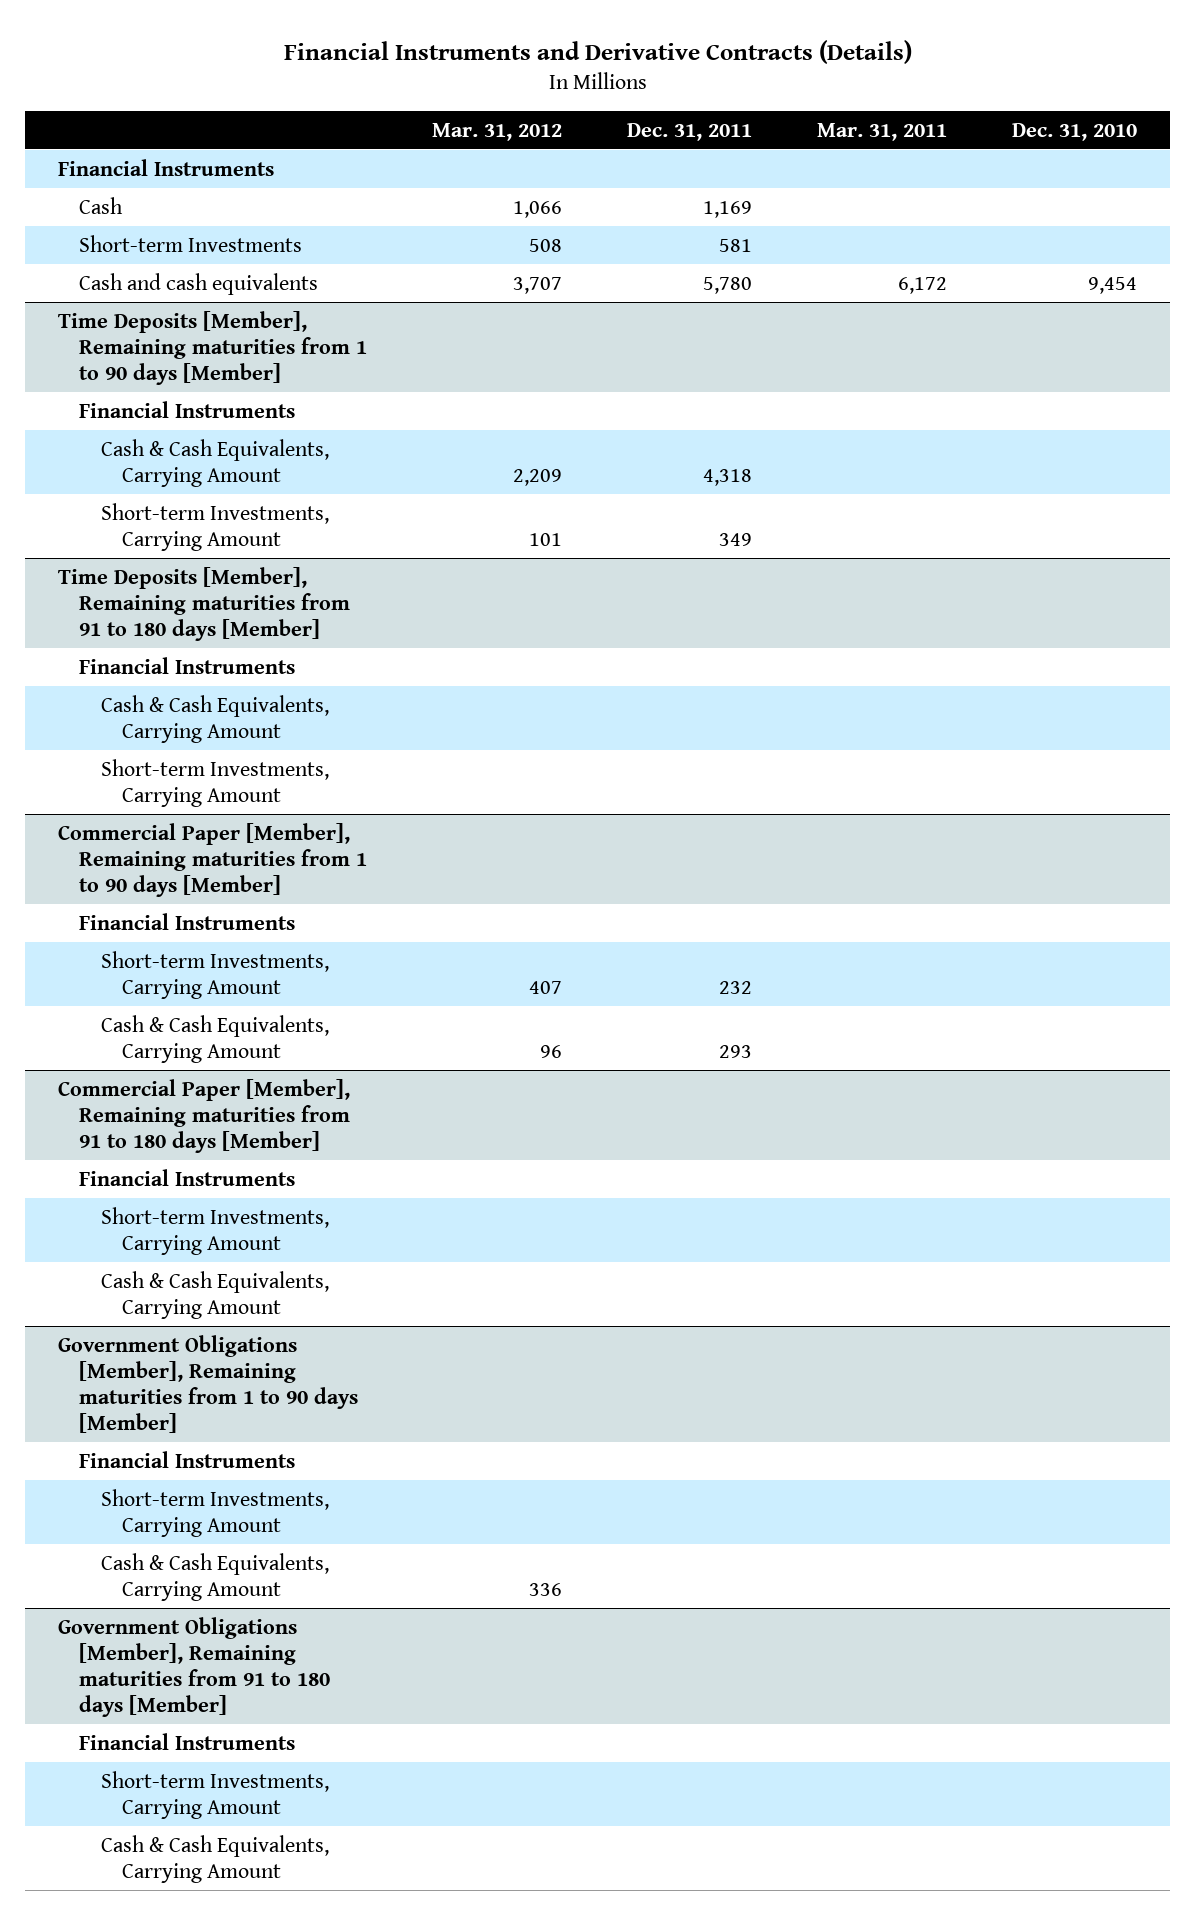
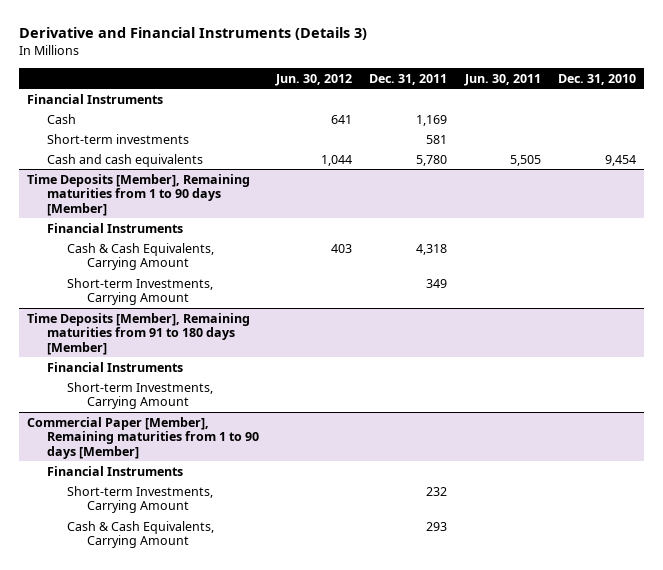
- Financial Instruments and Derivative Contracts (Details)
+ Derivative and Financial Instruments (Details 3)
- | Mar. 31, 2012 | Dec. 31, 2011 | Mar. 31, 2011 | Dec. 31, 2010
+ | Jun. 30, 2012 | Dec. 31, 2011 | Jun. 30, 2011 | Dec. 31, 2010
- Short-term Investments | 508 | 581 | |
+ Short-term investments | | 581 | |
@ Time Deposits [Member], Remaining maturities from 91 to 180 days [Member]
- Cash & Cash Equivalents, Carrying Amount
- Commercial Paper [Member], Remaining maturities from 91 to 180 days [Member]
- Financial Instruments
- Short-term Investments, Carrying Amount
- Cash & Cash Equivalents, Carrying Amount
- Government Obligations [Member], Remaining maturities from 1 to 90 days [Member]
- Financial Instruments
- Short-term Investments, Carrying Amount
- Cash & Cash Equivalents, Carrying Amount | 336 | | |
- Government Obligations [Member], Remaining maturities from 91 to 180 days [Member]
- Financial Instruments
- Short-term Investments, Carrying Amount
- Cash & Cash Equivalents, Carrying Amount

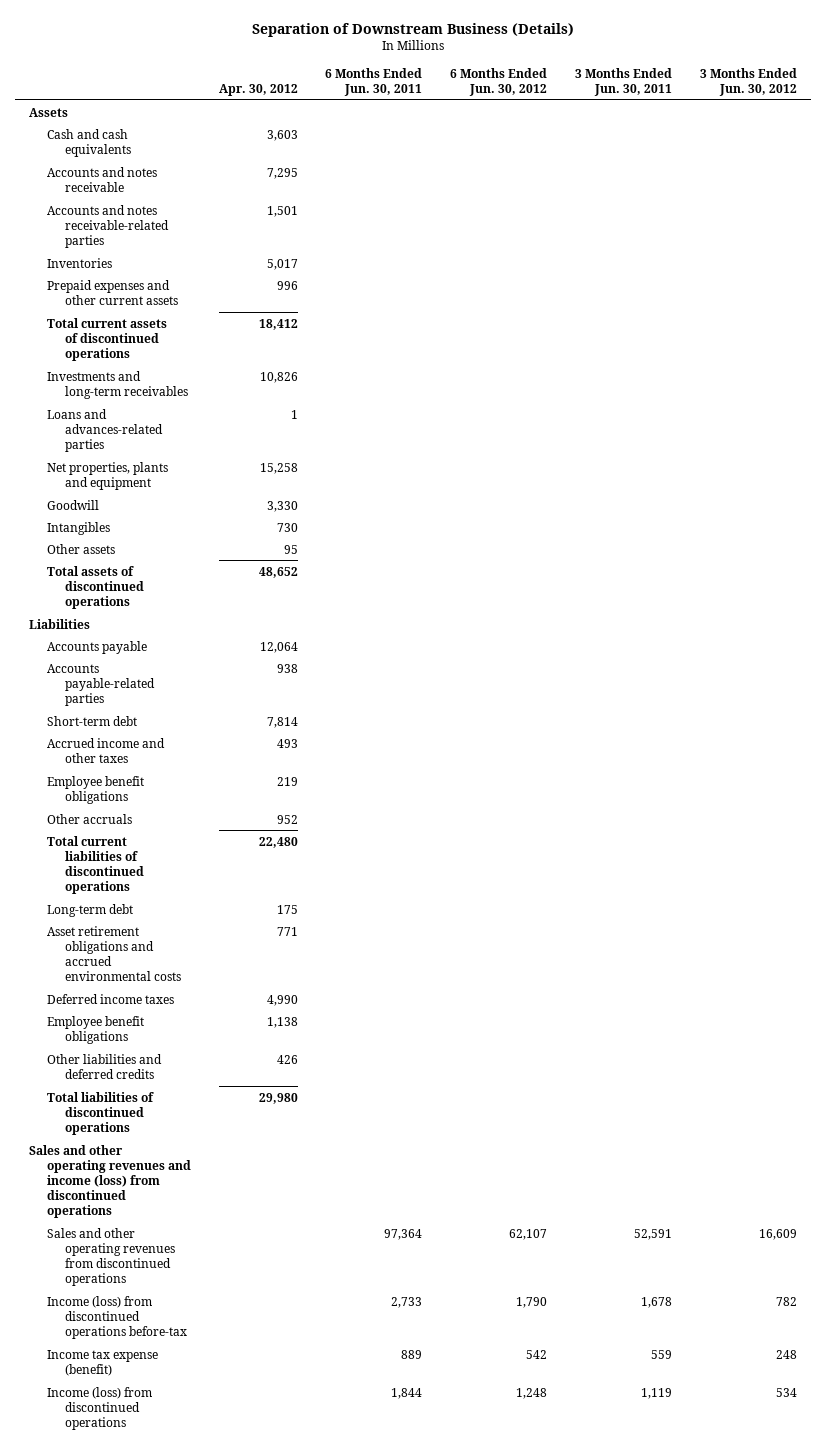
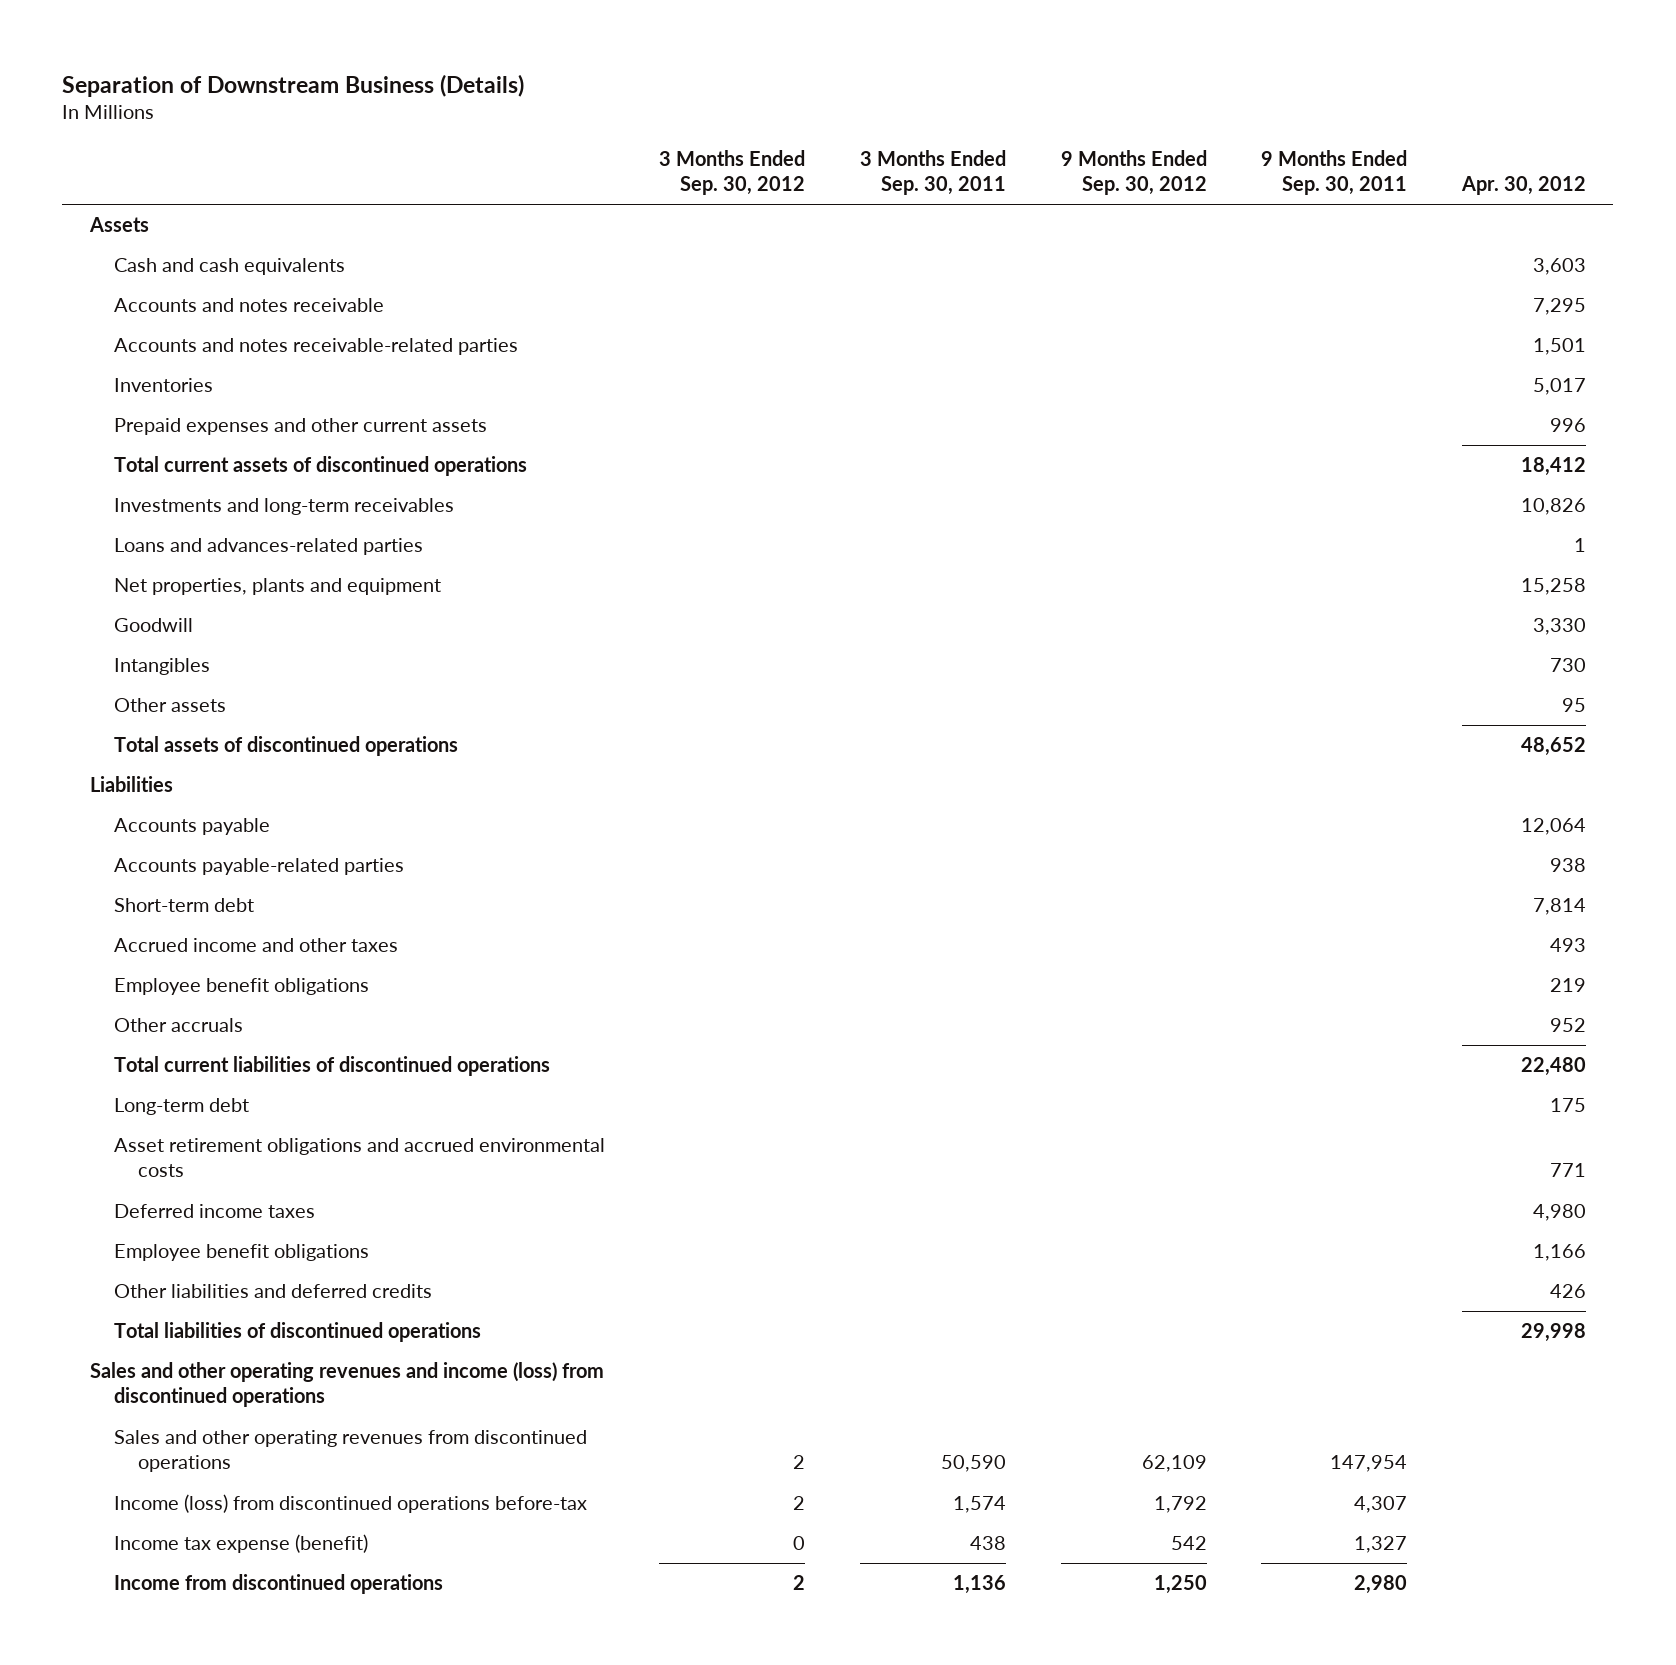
- | Apr. 30, 2012 | 6 Months Ended Jun. 30, 2011 | 6 Months Ended Jun. 30, 2012 | 3 Months Ended Jun. 30, 2011 | 3 Months Ended Jun. 30, 2012
+ | 3 Months Ended Sep. 30, 2012 | 3 Months Ended Sep. 30, 2011 | 9 Months Ended Sep. 30, 2012 | 9 Months Ended Sep. 30, 2011 | Apr. 30, 2012
- Deferred income taxes | 4,990 | | | |
- Employee benefit obligations | 1,138 | | | |
+ Deferred income taxes | | | | | 4,980
+ Employee benefit obligations | | | | | 1,166
- Total liabilities of discontinued operations | 29,980 | | | |
+ Total liabilities of discontinued operations | | | | | 29,998
- Income (loss) from discontinued operations | | 1,844 | 1,248 | 1,119 | 534
+ Income from discontinued operations | 2 | 1,136 | 1,250 | 2,980 |

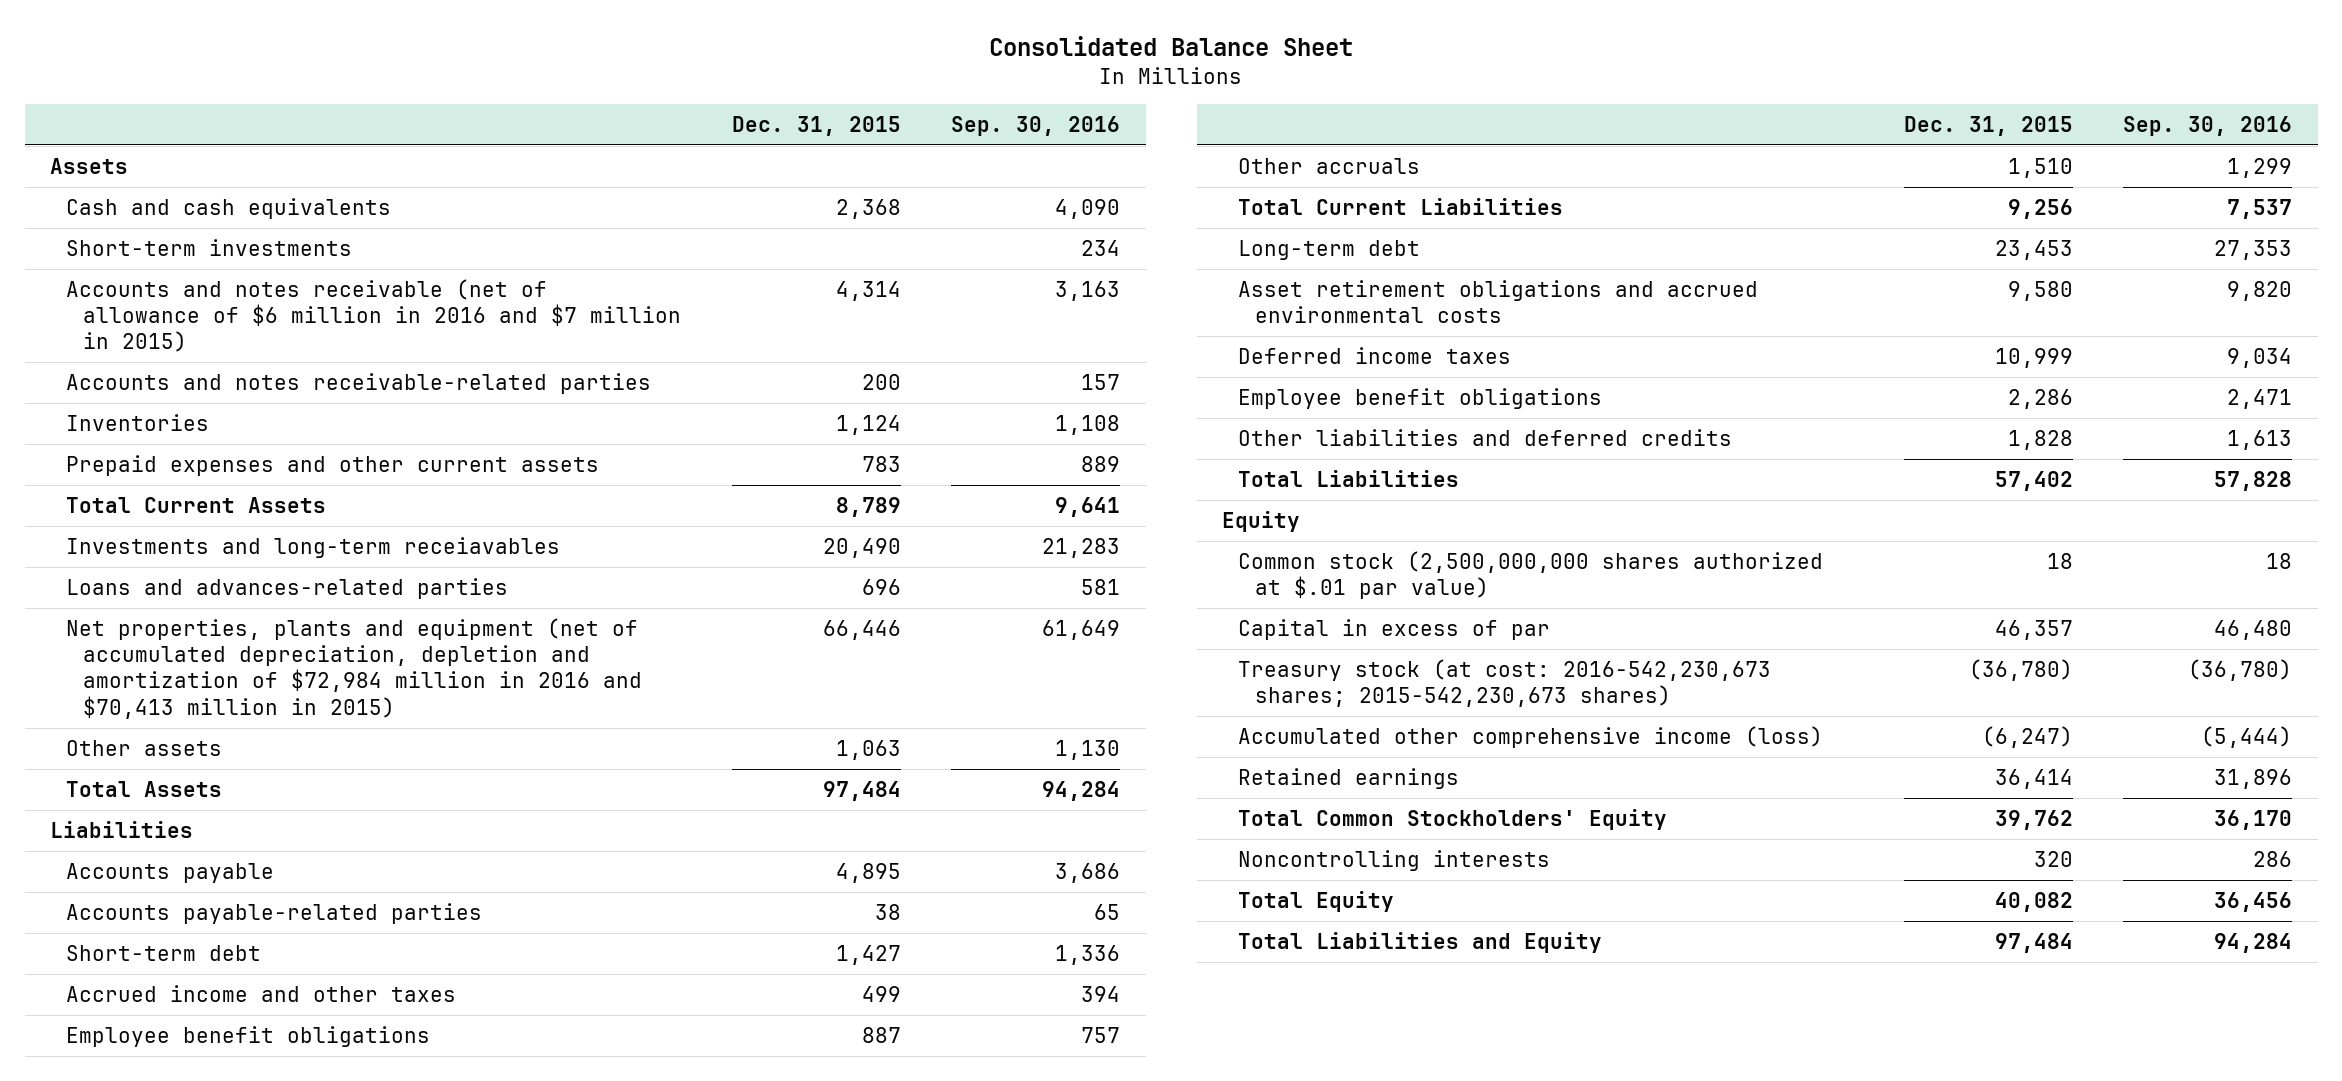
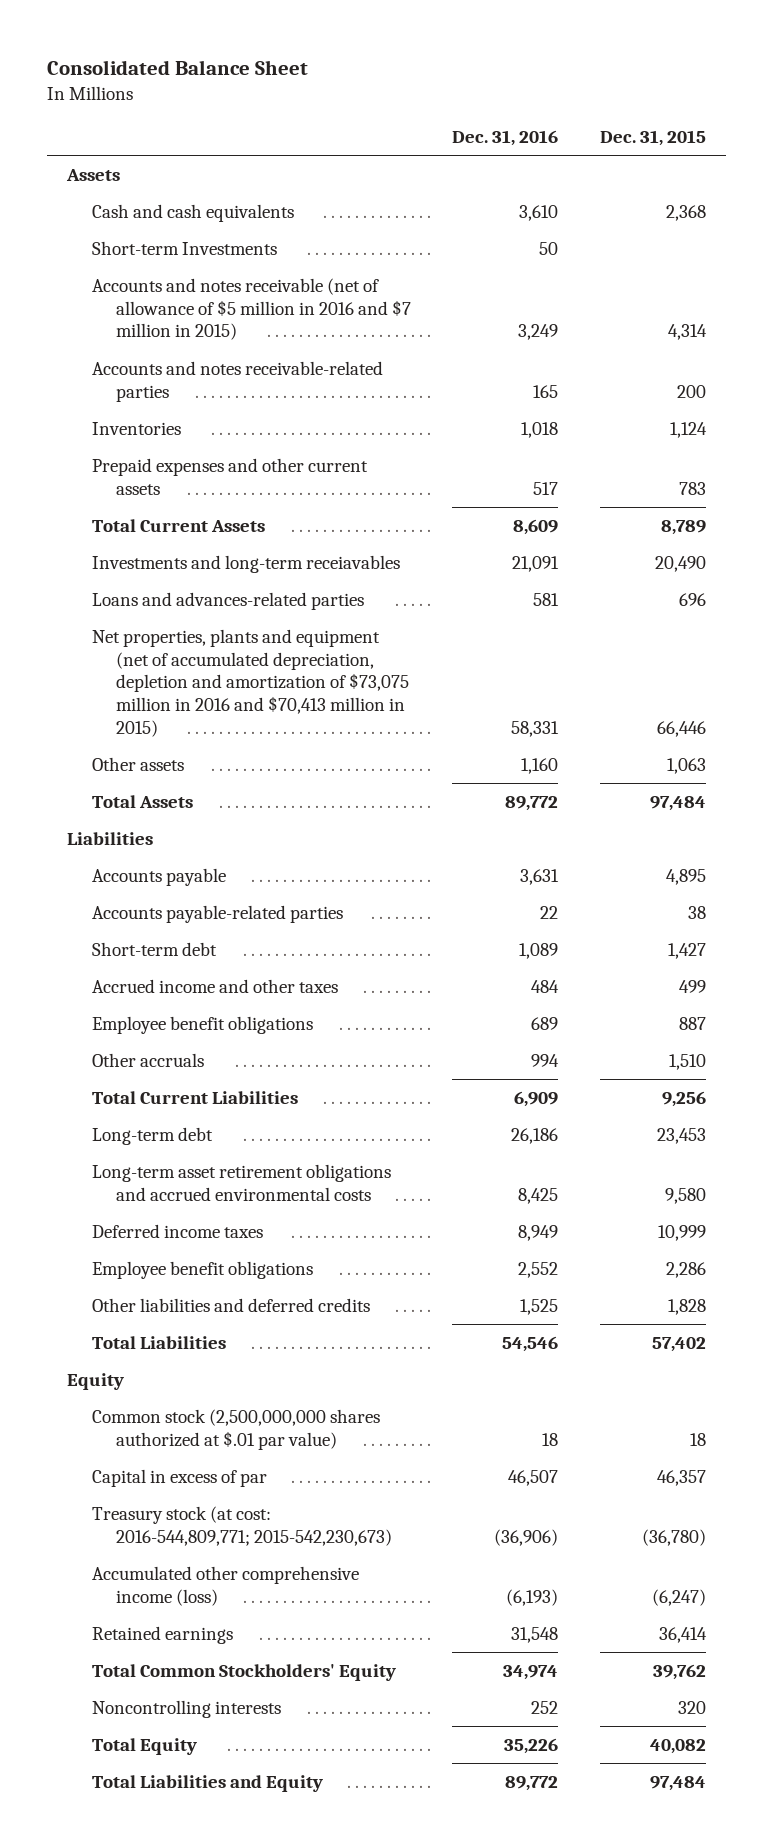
- | Dec. 31, 2015 | Sep. 30, 2016
+ | Dec. 31, 2016 | Dec. 31, 2015
- Short-term investments | | 234
- Accounts and notes receivable (net of allowance of $6 million in 2016 and $7 million in 2015) | 4,314 | 3,163
+ Short-term Investments | 50 |
+ Accounts and notes receivable (net of allowance of $5 million in 2016 and $7 million in 2015) | 3,249 | 4,314
- Net properties, plants and equipment (net of accumulated depreciation, depletion and amortization of $72,984 million in 2016 and $70,413 million in 2015) | 66,446 | 61,649
+ Net properties, plants and equipment (net of accumulated depreciation, depletion and amortization of $73,075 million in 2016 and $70,413 million in 2015) | 58,331 | 66,446
- Asset retirement obligations and accrued environmental costs | 9,580 | 9,820
+ Long-term asset retirement obligations and accrued environmental costs | 8,425 | 9,580
- Treasury stock (at cost: 2016-542,230,673 shares; 2015-542,230,673 shares) | (36,780) | (36,780)
+ Treasury stock (at cost: 2016-544,809,771; 2015-542,230,673) | (36,906) | (36,780)

